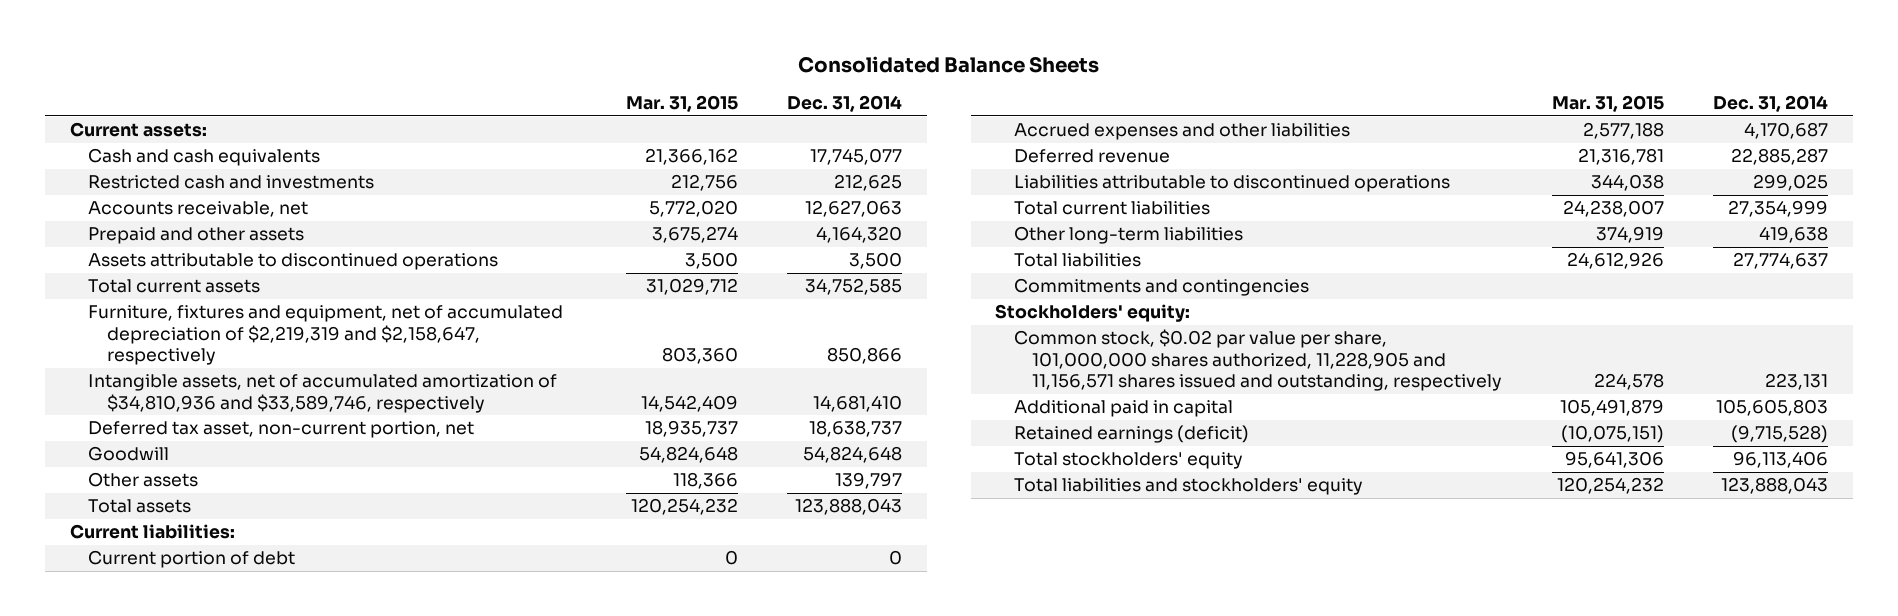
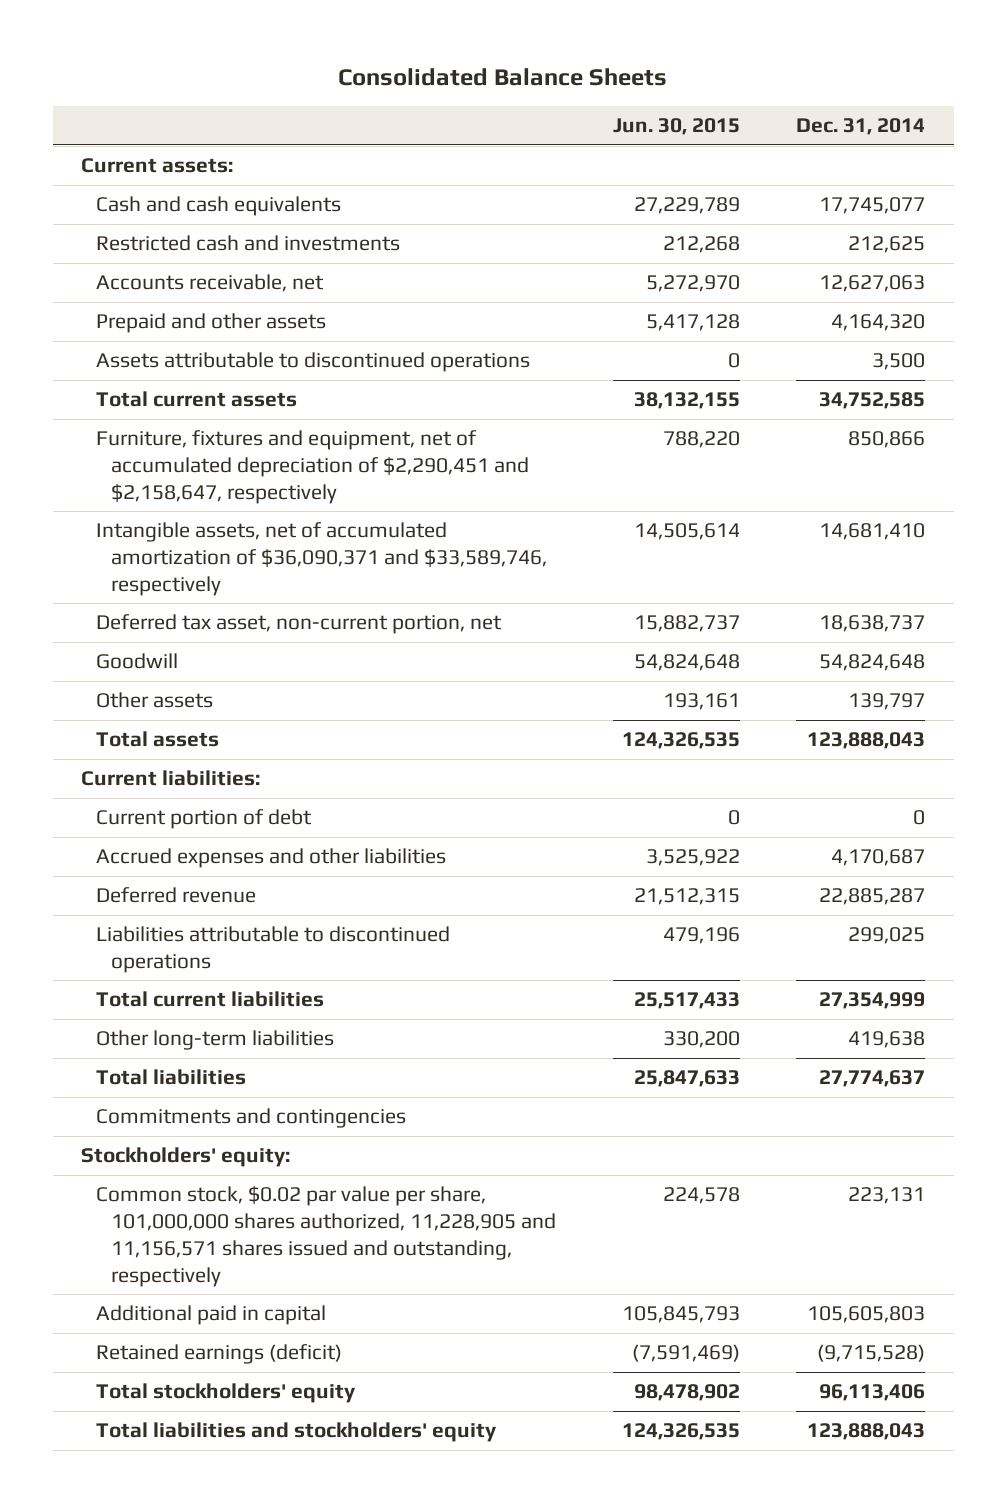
- | Mar. 31, 2015 | Dec. 31, 2014
+ | Jun. 30, 2015 | Dec. 31, 2014
- Furniture, fixtures and equipment, net of accumulated depreciation of $2,219,319 and $2,158,647, respectively | 803,360 | 850,866
- Intangible assets, net of accumulated amortization of $34,810,936 and $33,589,746, respectively | 14,542,409 | 14,681,410
+ Furniture, fixtures and equipment, net of accumulated depreciation of $2,290,451 and $2,158,647, respectively | 788,220 | 850,866
+ Intangible assets, net of accumulated amortization of $36,090,371 and $33,589,746, respectively | 14,505,614 | 14,681,410

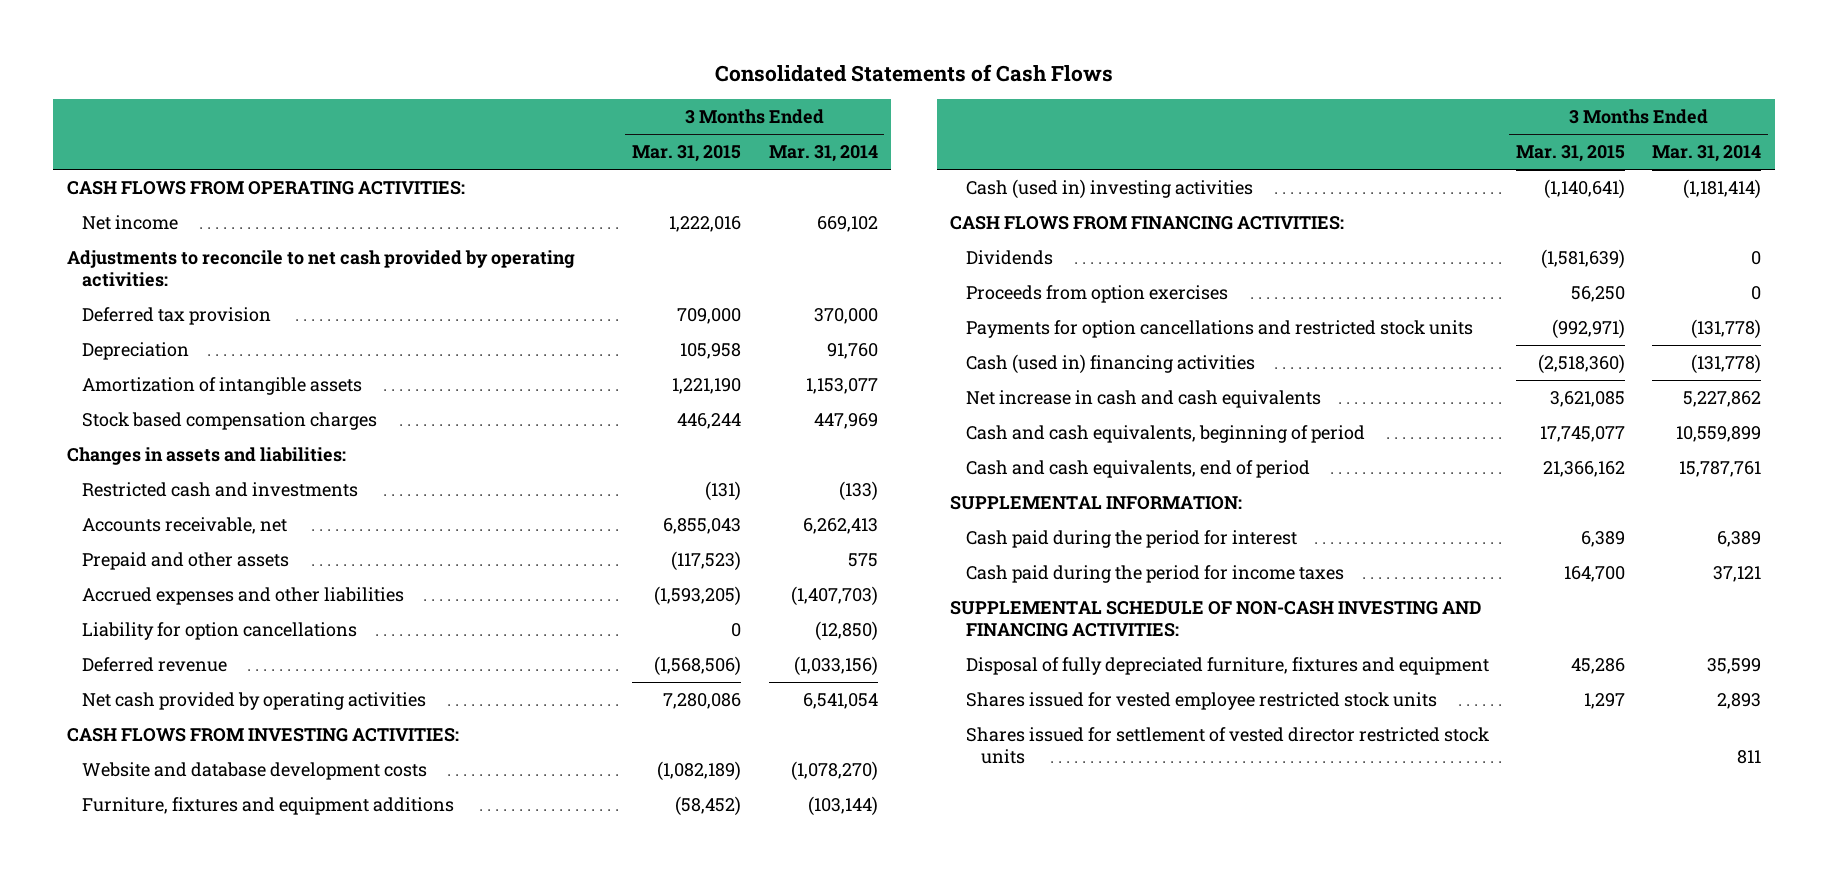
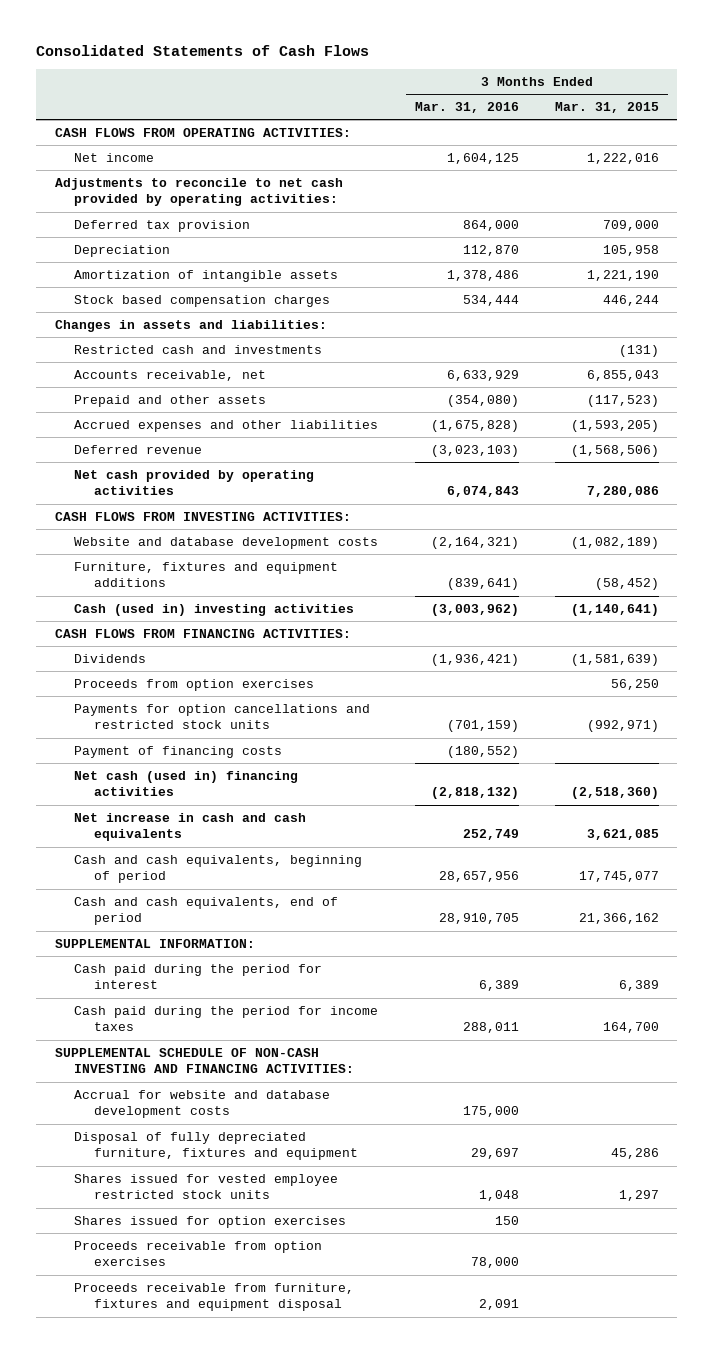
- | 3 Months Ended Mar. 31, 2015 | 3 Months Ended Mar. 31, 2014
+ | 3 Months Ended Mar. 31, 2016 | 3 Months Ended Mar. 31, 2015
- Liability for option cancellations | 0 | (12,850)
- Cash (used in) financing activities | (2,518,360) | (131,778)
+ Payment of financing costs | (180,552) |
+ Net cash (used in) financing activities | (2,818,132) | (2,518,360)
+ Accrual for website and database development costs | 175,000 |
- Shares issued for settlement of vested director restricted stock units | | 811
+ Shares issued for option exercises | 150 |
+ Proceeds receivable from option exercises | 78,000 |
+ Proceeds receivable from furniture, fixtures and equipment disposal | 2,091 |

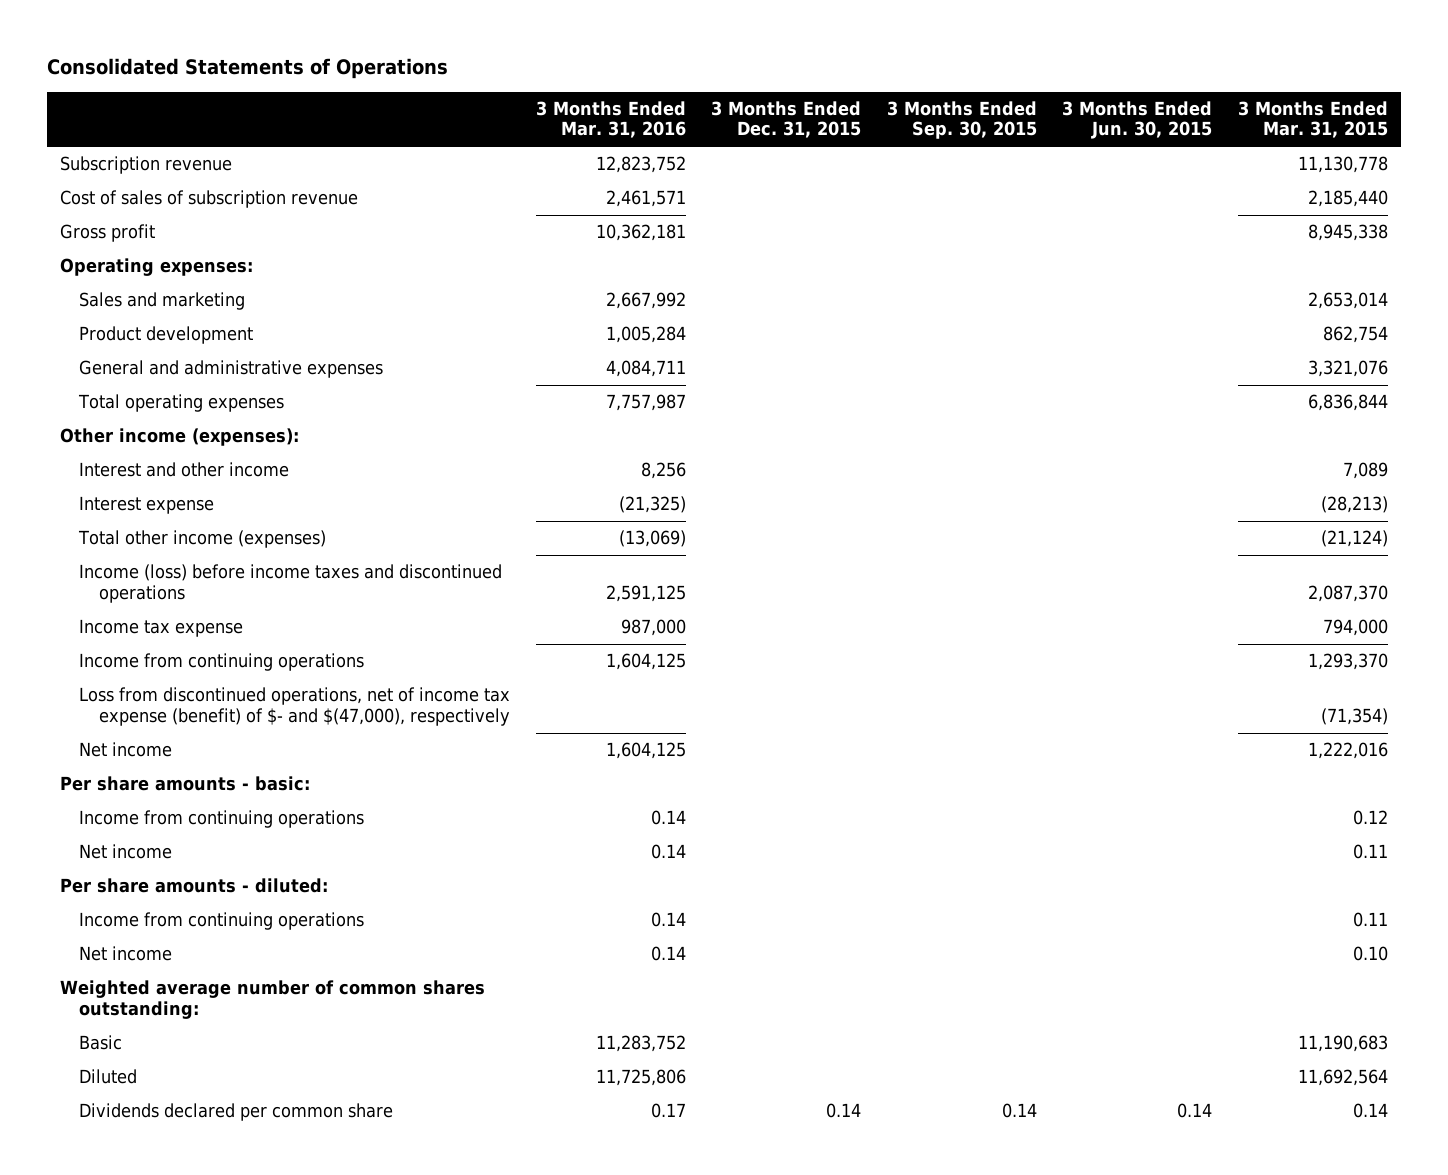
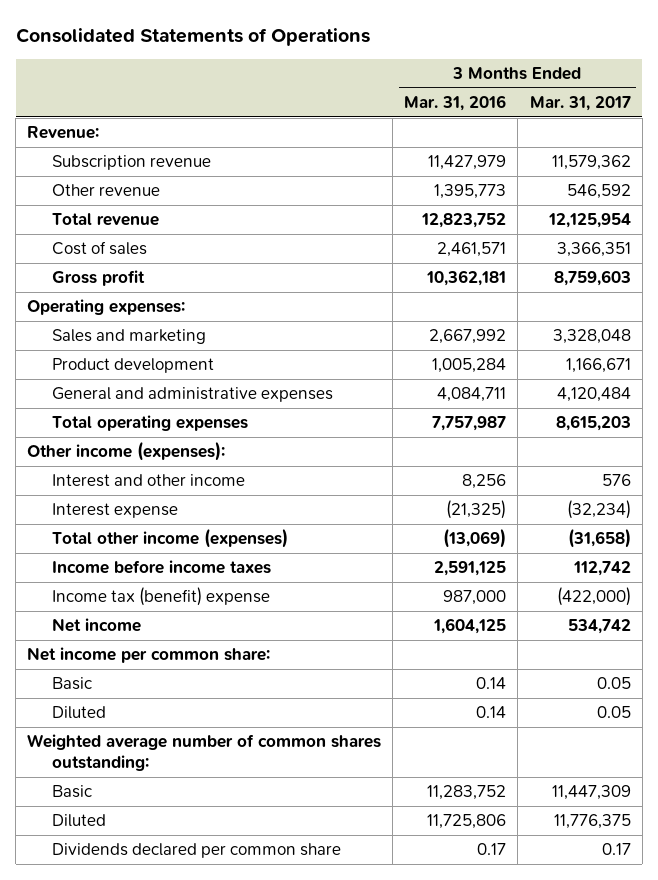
- | 3 Months Ended Mar. 31, 2016 | 3 Months Ended Dec. 31, 2015 | 3 Months Ended Sep. 30, 2015 | 3 Months Ended Jun. 30, 2015 | 3 Months Ended Mar. 31, 2015
+ | 3 Months Ended Mar. 31, 2016 | 3 Months Ended Mar. 31, 2017
- Subscription revenue | 12,823,752 | | | | 11,130,778
- Cost of sales of subscription revenue | 2,461,571 | | | | 2,185,440
+ Revenue:
+ Subscription revenue | 11,427,979 | 11,579,362
+ Other revenue | 1,395,773 | 546,592
+ Total revenue | 12,823,752 | 12,125,954
+ Cost of sales | 2,461,571 | 3,366,351
- Income (loss) before income taxes and discontinued operations | 2,591,125 | | | | 2,087,370
- Income tax expense | 987,000 | | | | 794,000
- Income from continuing operations | 1,604,125 | | | | 1,293,370
- Loss from discontinued operations, net of income tax expense (benefit) of $- and $(47,000), respectively | | | | | (71,354)
+ Income before income taxes | 2,591,125 | 112,742
+ Income tax (benefit) expense | 987,000 | (422,000)
- Per share amounts - basic:
- Income from continuing operations | 0.14 | | | | 0.12
- Net income | 0.14 | | | | 0.11
- Per share amounts - diluted:
- Income from continuing operations | 0.14 | | | | 0.11
- Net income | 0.14 | | | | 0.10
+ Net income per common share:
+ Basic | 0.14 | 0.05
+ Diluted | 0.14 | 0.05

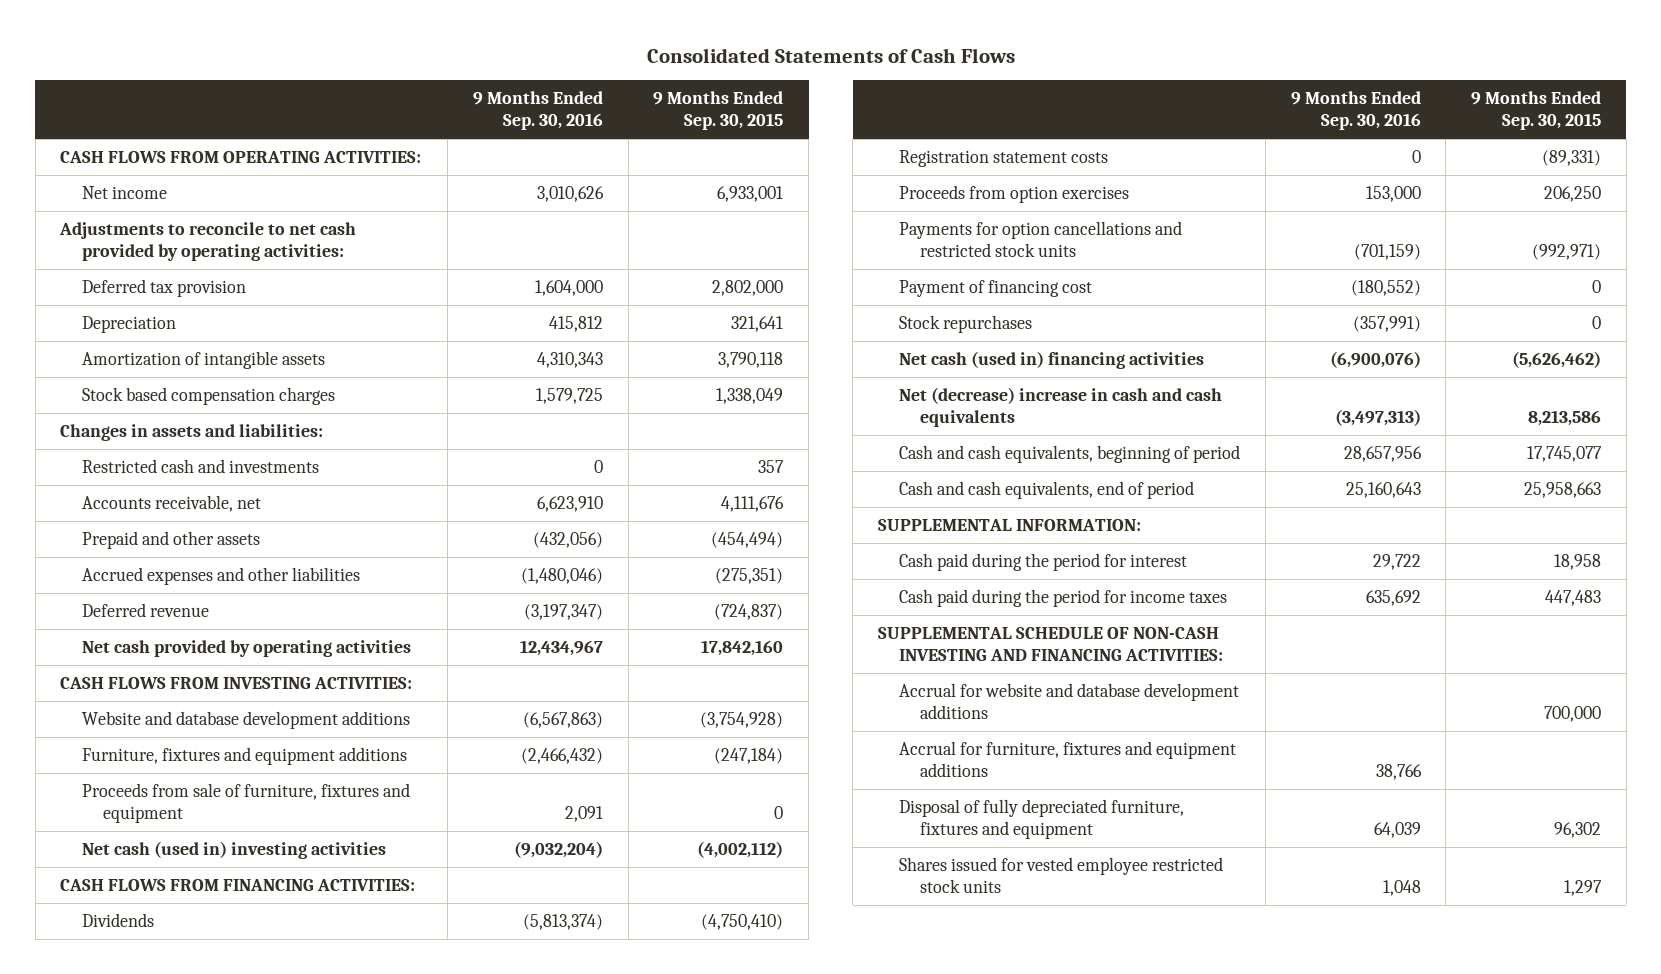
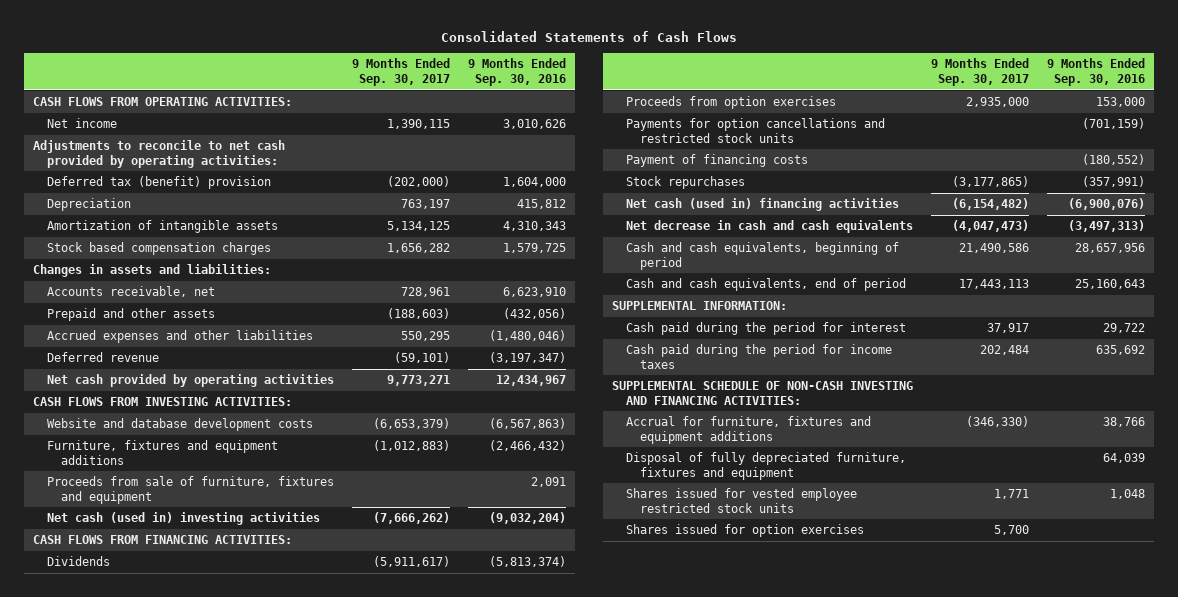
- | 9 Months Ended Sep. 30, 2016 | 9 Months Ended Sep. 30, 2015
+ | 9 Months Ended Sep. 30, 2017 | 9 Months Ended Sep. 30, 2016
- Deferred tax provision | 1,604,000 | 2,802,000
+ Deferred tax (benefit) provision | (202,000) | 1,604,000
- Restricted cash and investments | 0 | 357
- Website and database development additions | (6,567,863) | (3,754,928)
+ Website and database development costs | (6,653,379) | (6,567,863)
- Registration statement costs | 0 | (89,331)
- Payment of financing cost | (180,552) | 0
+ Payment of financing costs | | (180,552)
- Net (decrease) increase in cash and cash equivalents | (3,497,313) | 8,213,586
+ Net decrease in cash and cash equivalents | (4,047,473) | (3,497,313)
- Accrual for website and database development additions | | 700,000
+ Shares issued for option exercises | 5,700 |

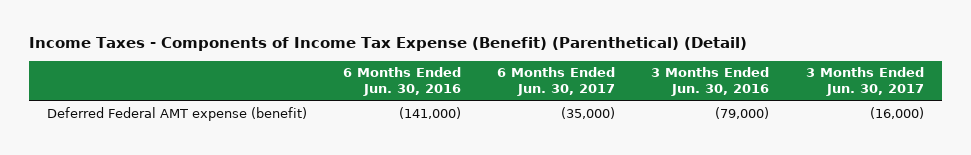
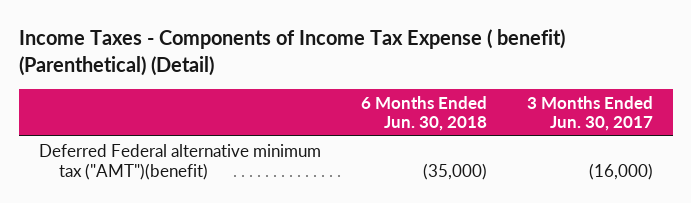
- Income Taxes - Components of Income Tax Expense (Benefit) (Parenthetical) (Detail)
+ Income Taxes - Components of Income Tax Expense ( benefit) (Parenthetical) (Detail)
- | 6 Months Ended Jun. 30, 2016 | 6 Months Ended Jun. 30, 2017 | 3 Months Ended Jun. 30, 2016 | 3 Months Ended Jun. 30, 2017
+ | 6 Months Ended Jun. 30, 2018 | 3 Months Ended Jun. 30, 2017
- Deferred Federal AMT expense (benefit) | (141,000) | (35,000) | (79,000) | (16,000)
+ Deferred Federal alternative minimum tax ("AMT")(benefit) | (35,000) | (16,000)

